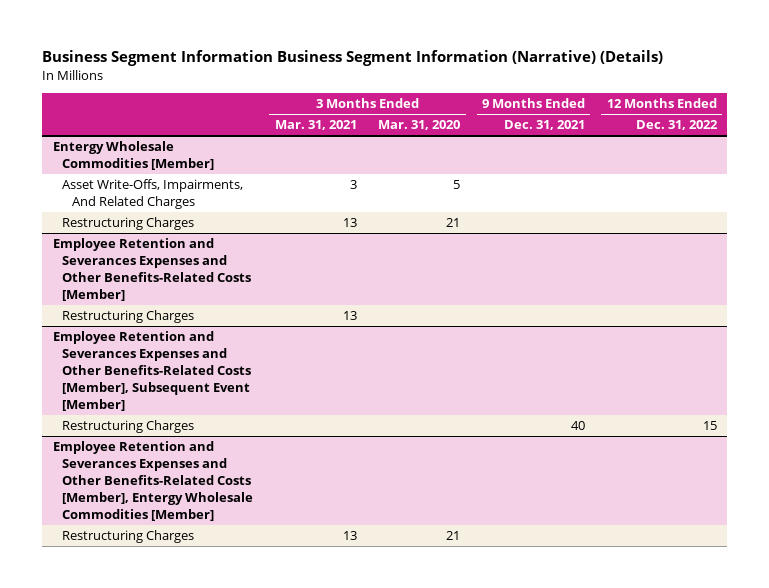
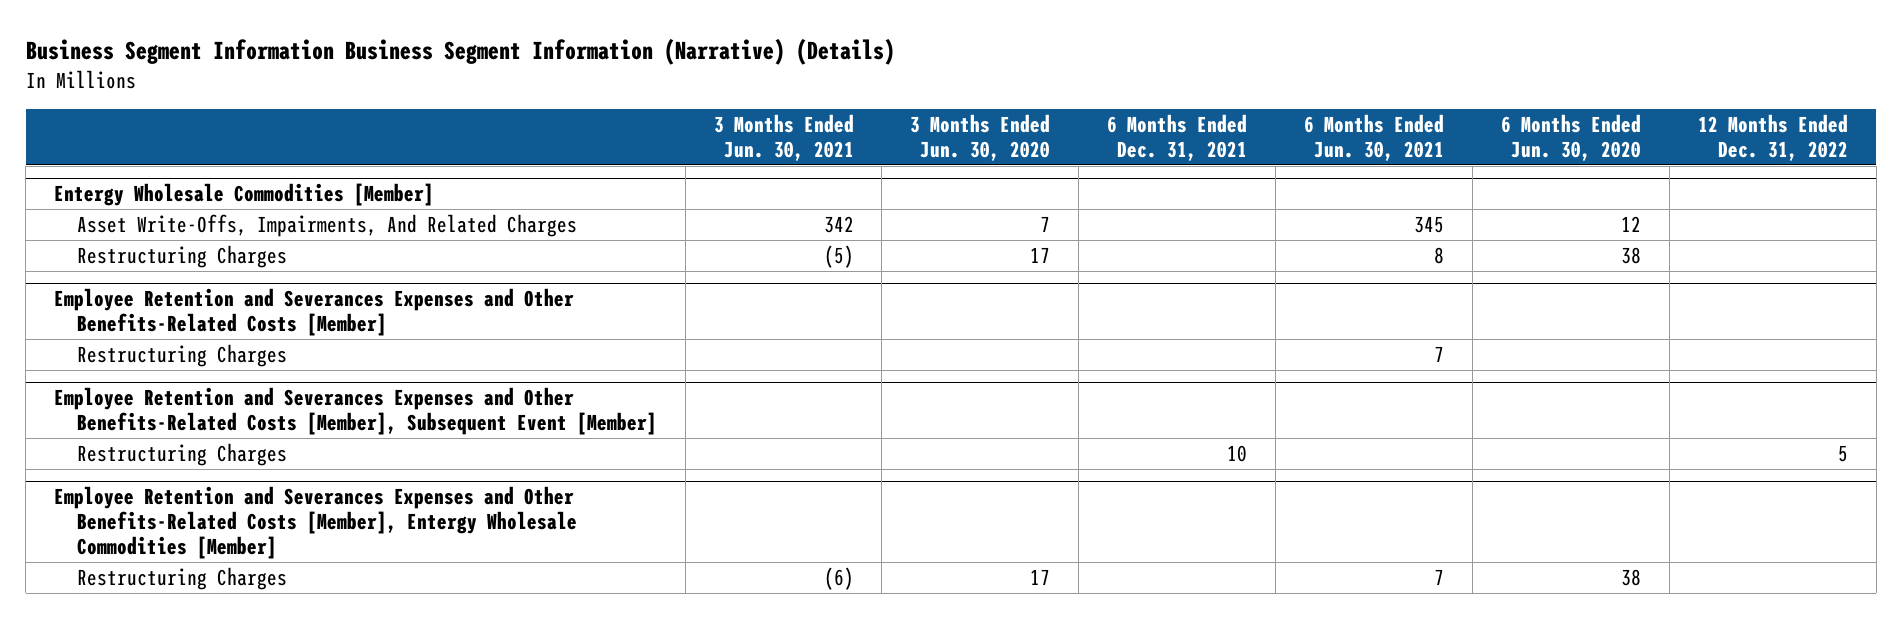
- | 3 Months Ended Mar. 31, 2021 | 3 Months Ended Mar. 31, 2020 | 9 Months Ended Dec. 31, 2021 | 12 Months Ended Dec. 31, 2022
+ | 3 Months Ended Jun. 30, 2021 | 3 Months Ended Jun. 30, 2020 | 6 Months Ended Dec. 31, 2021 | 6 Months Ended Jun. 30, 2021 | 6 Months Ended Jun. 30, 2020 | 12 Months Ended Dec. 31, 2022
@ Employee Retention and Severances Expenses and Other Benefits-Related Costs [Member], Subsequent Event [Member]
- Restructuring Charges | | | 40 | 15
+ Restructuring Charges | | | 10 | | | 5

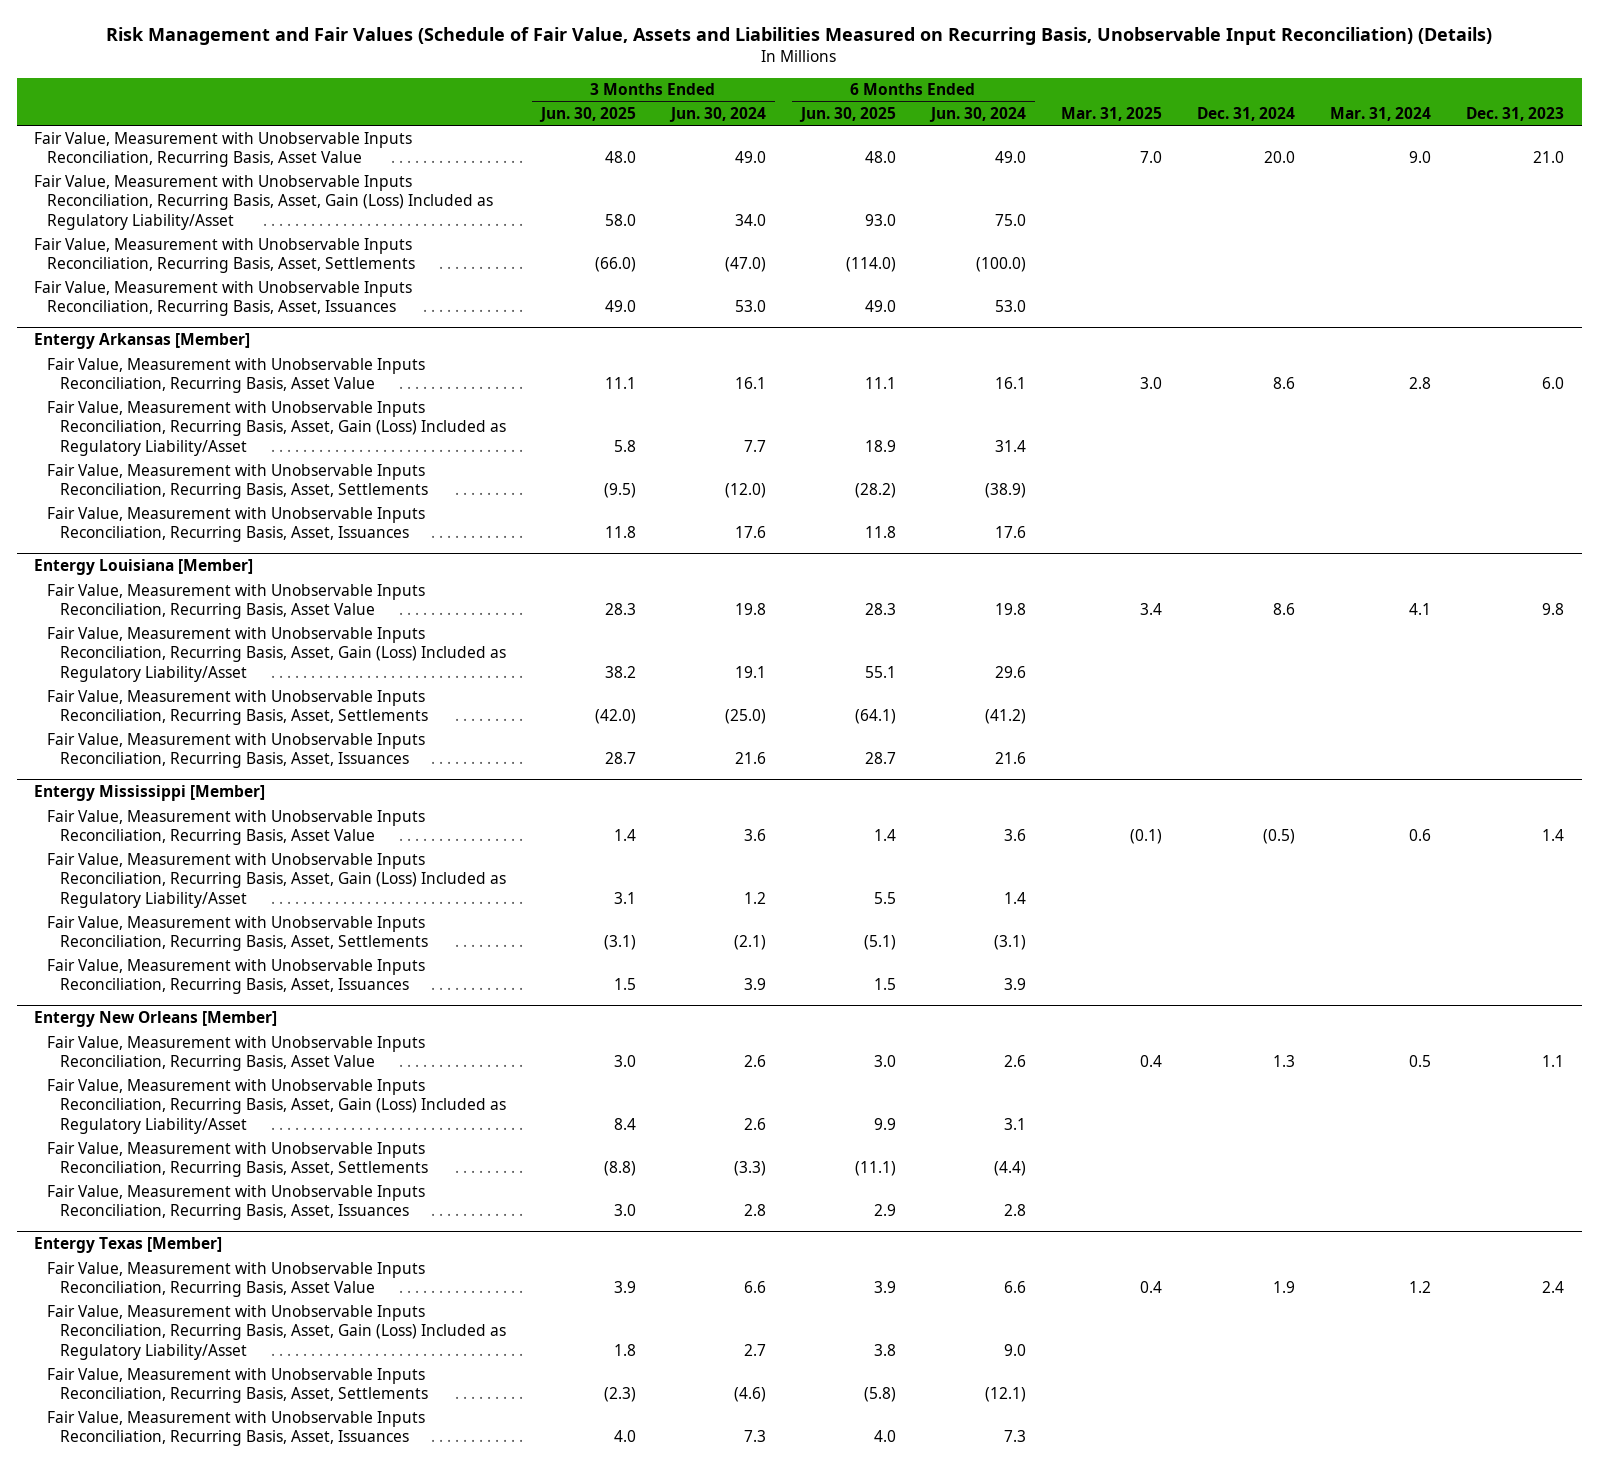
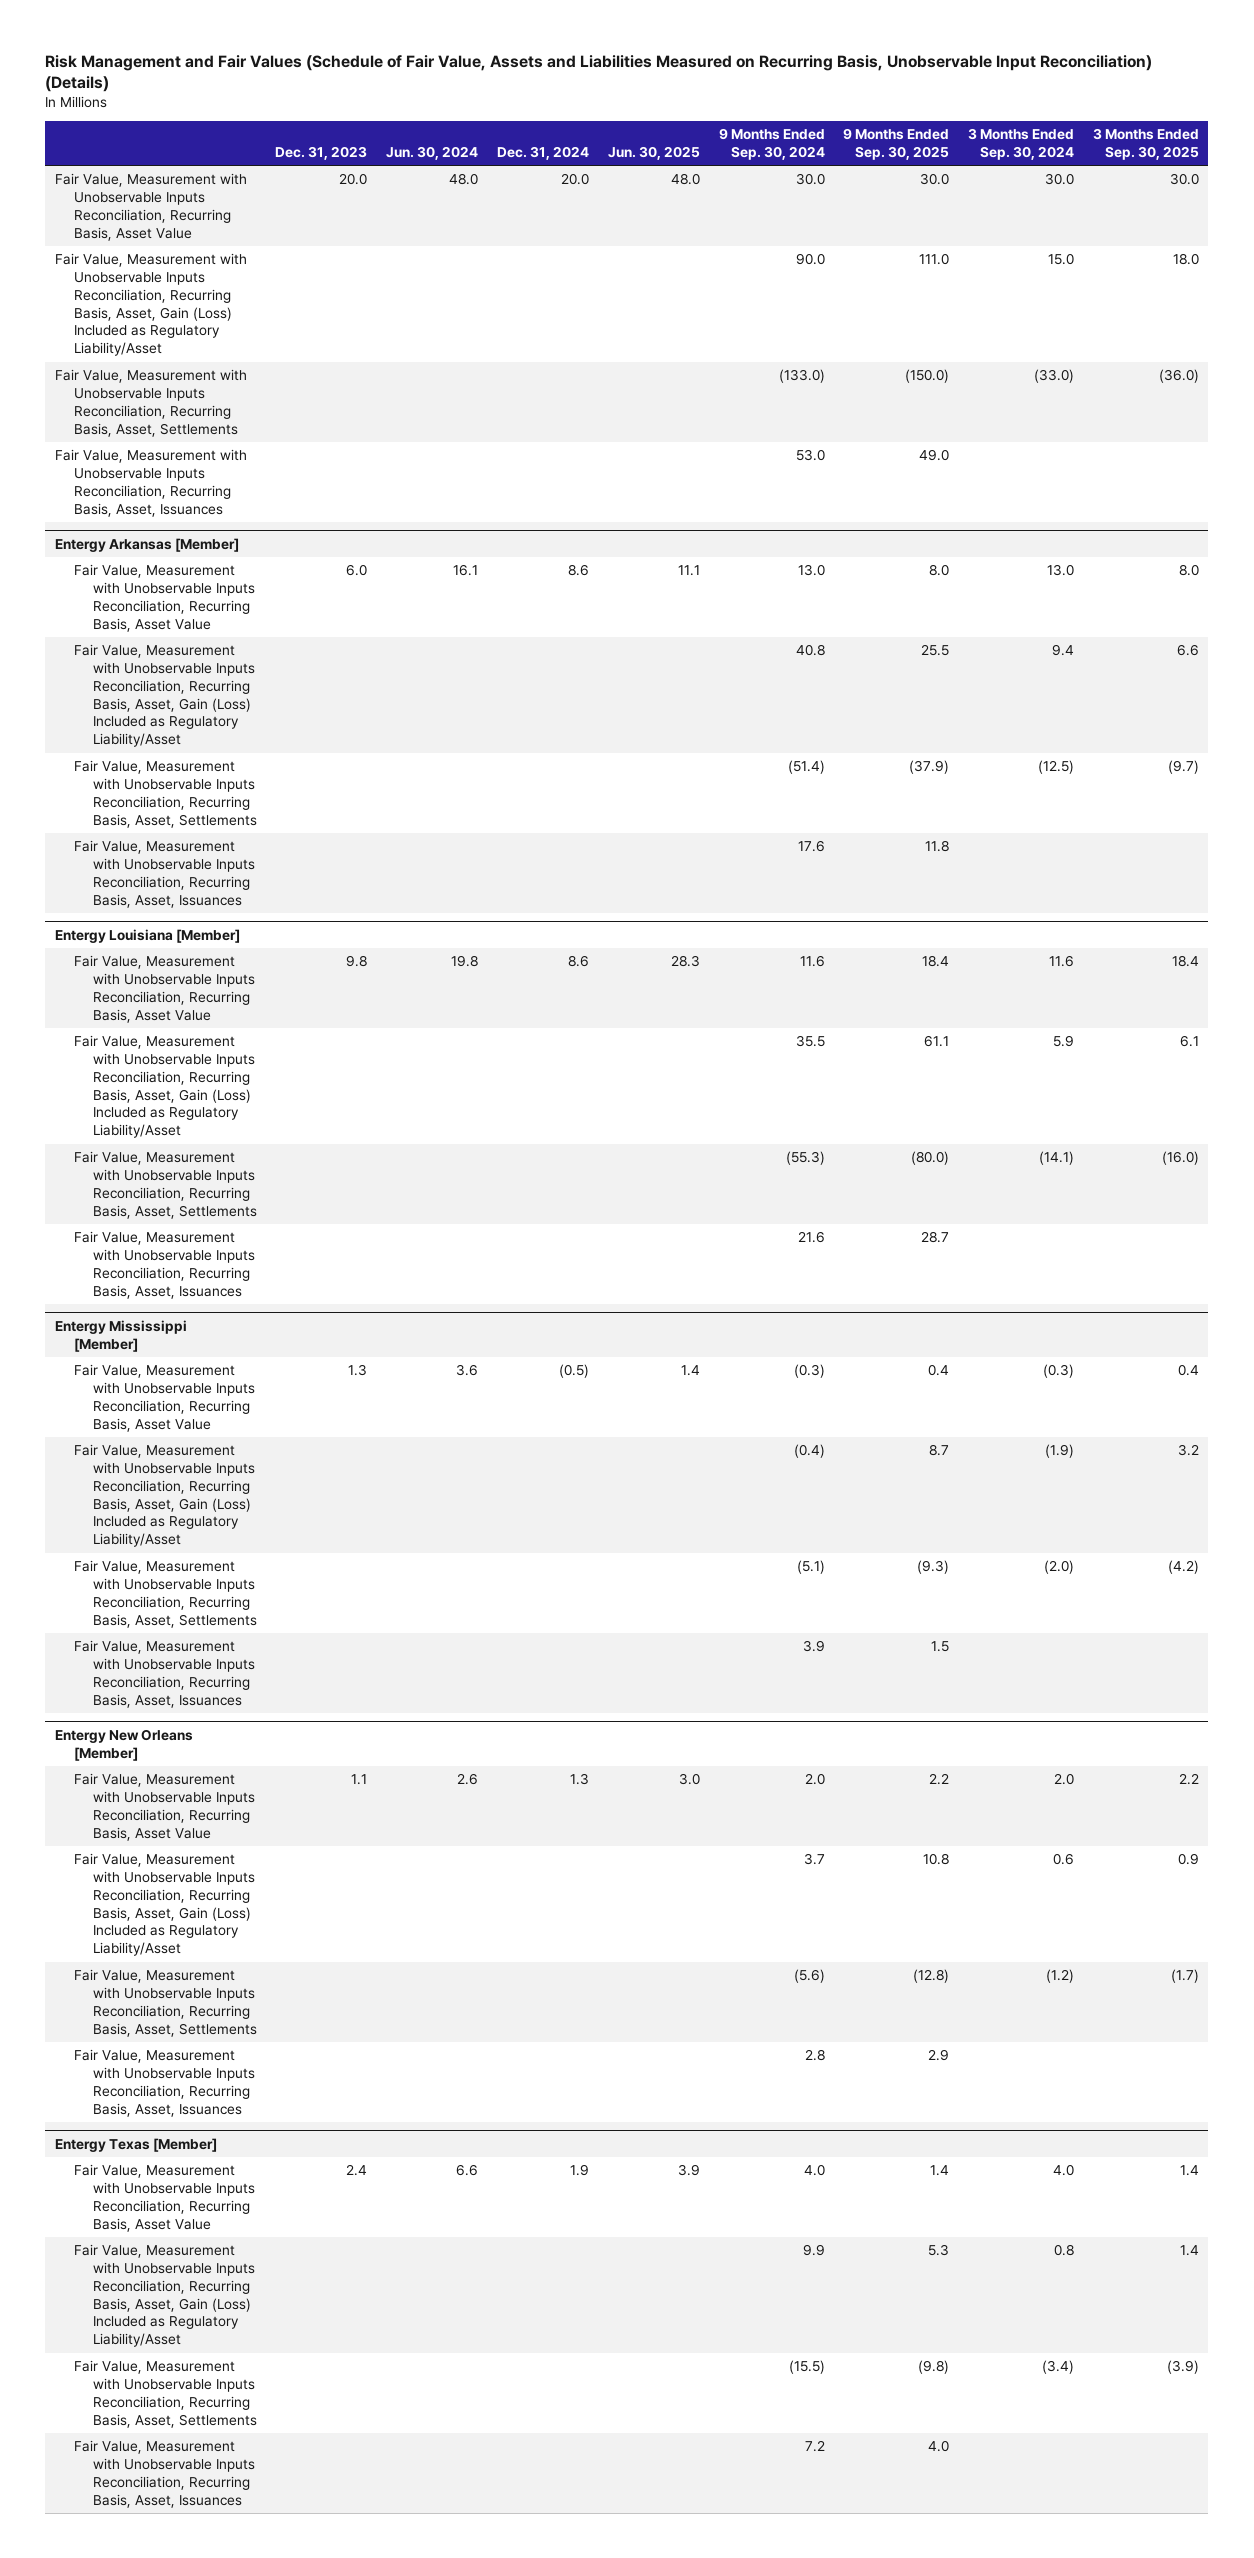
- | 3 Months Ended Jun. 30, 2025 | 3 Months Ended Jun. 30, 2024 | 6 Months Ended Jun. 30, 2025 | 6 Months Ended Jun. 30, 2024 | Mar. 31, 2025 | Dec. 31, 2024 | Mar. 31, 2024 | Dec. 31, 2023
+ | Dec. 31, 2023 | Jun. 30, 2024 | Dec. 31, 2024 | Jun. 30, 2025 | 9 Months Ended Sep. 30, 2024 | 9 Months Ended Sep. 30, 2025 | 3 Months Ended Sep. 30, 2024 | 3 Months Ended Sep. 30, 2025
- Fair Value, Measurement with Unobservable Inputs Reconciliation, Recurring Basis, Asset Value | 48.0 | 49.0 | 48.0 | 49.0 | 7.0 | 20.0 | 9.0 | 21.0
+ Fair Value, Measurement with Unobservable Inputs Reconciliation, Recurring Basis, Asset Value | 20.0 | 48.0 | 20.0 | 48.0 | 30.0 | 30.0 | 30.0 | 30.0
@ Entergy Mississippi [Member]
- Fair Value, Measurement with Unobservable Inputs Reconciliation, Recurring Basis, Asset Value | 1.4 | 3.6 | 1.4 | 3.6 | (0.1) | (0.5) | 0.6 | 1.4
+ Fair Value, Measurement with Unobservable Inputs Reconciliation, Recurring Basis, Asset Value | 1.3 | 3.6 | (0.5) | 1.4 | (0.3) | 0.4 | (0.3) | 0.4

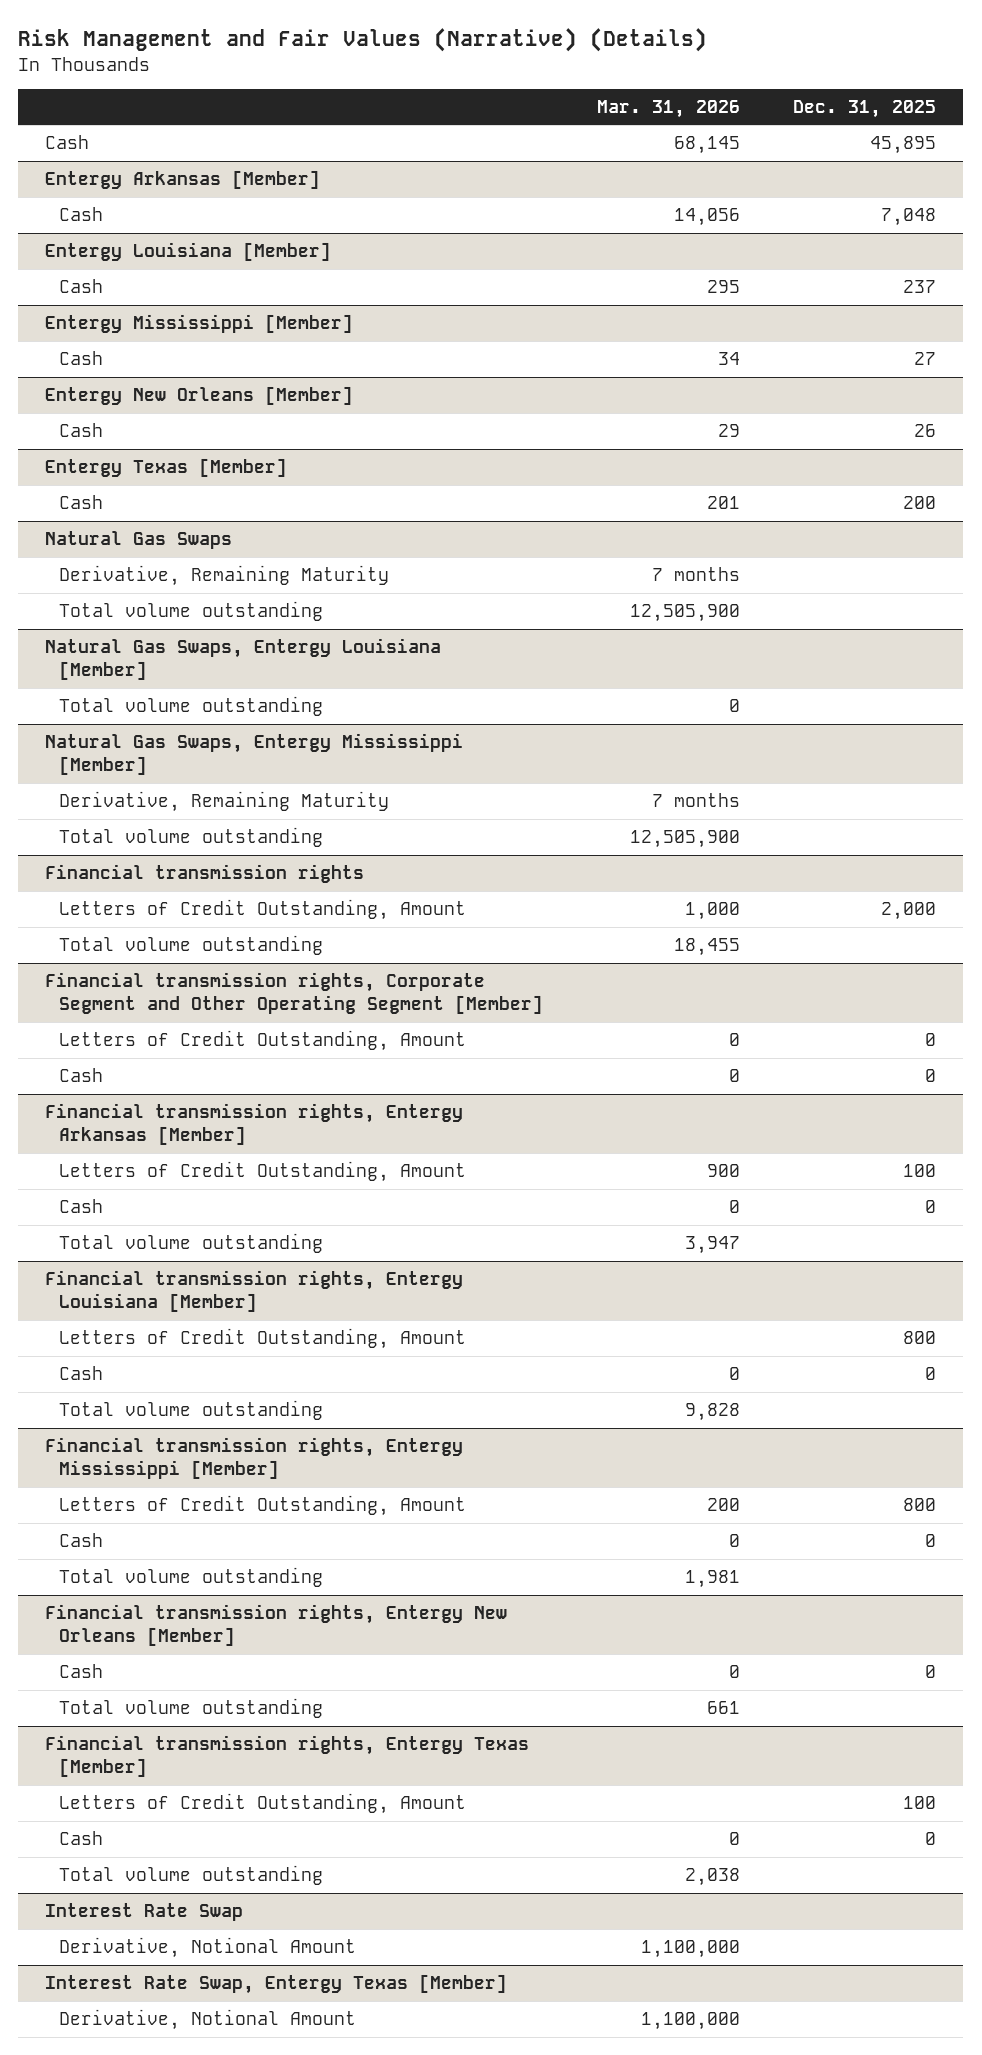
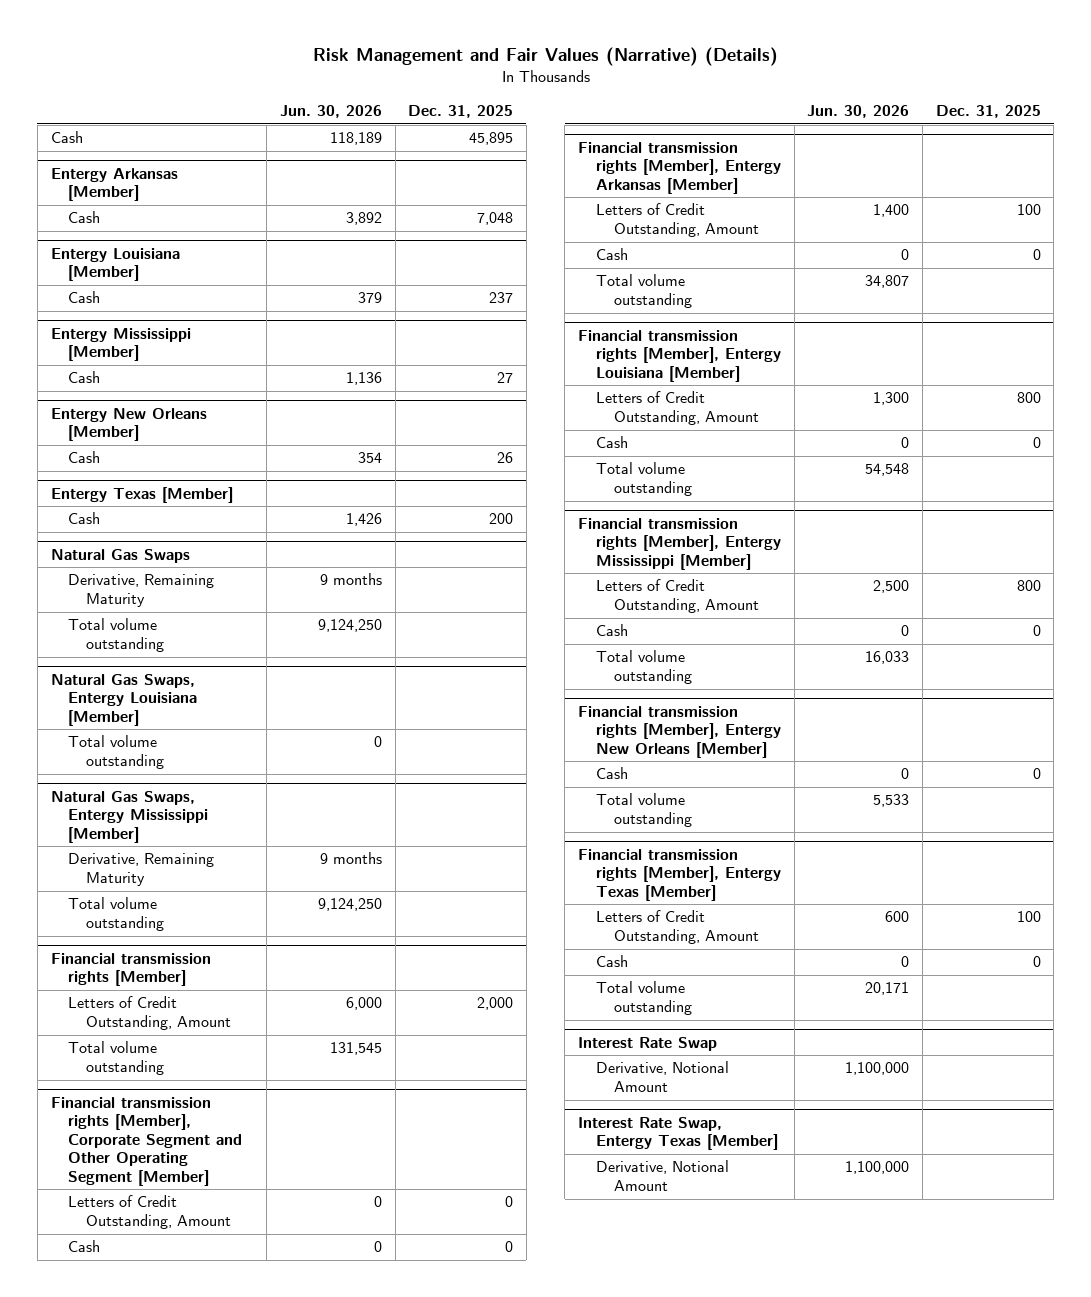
- | Mar. 31, 2026 | Dec. 31, 2025
+ | Jun. 30, 2026 | Dec. 31, 2025
- Financial transmission rights
+ Financial transmission rights [Member]
- Financial transmission rights, Corporate Segment and Other Operating Segment [Member]
+ Financial transmission rights [Member], Corporate Segment and Other Operating Segment [Member]
- Financial transmission rights, Entergy Arkansas [Member]
+ Financial transmission rights [Member], Entergy Arkansas [Member]
- Financial transmission rights, Entergy Louisiana [Member]
+ Financial transmission rights [Member], Entergy Louisiana [Member]
- Financial transmission rights, Entergy Mississippi [Member]
+ Financial transmission rights [Member], Entergy Mississippi [Member]
- Financial transmission rights, Entergy New Orleans [Member]
+ Financial transmission rights [Member], Entergy New Orleans [Member]
- Financial transmission rights, Entergy Texas [Member]
+ Financial transmission rights [Member], Entergy Texas [Member]

